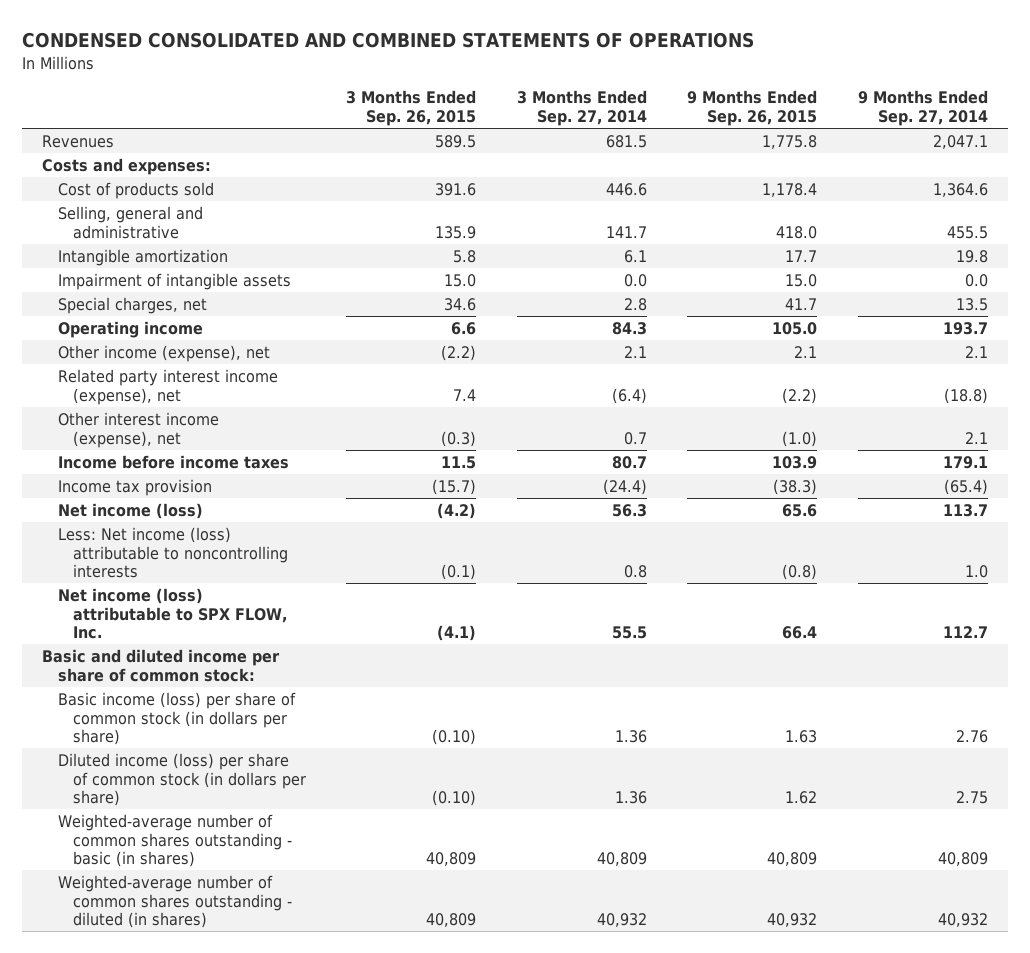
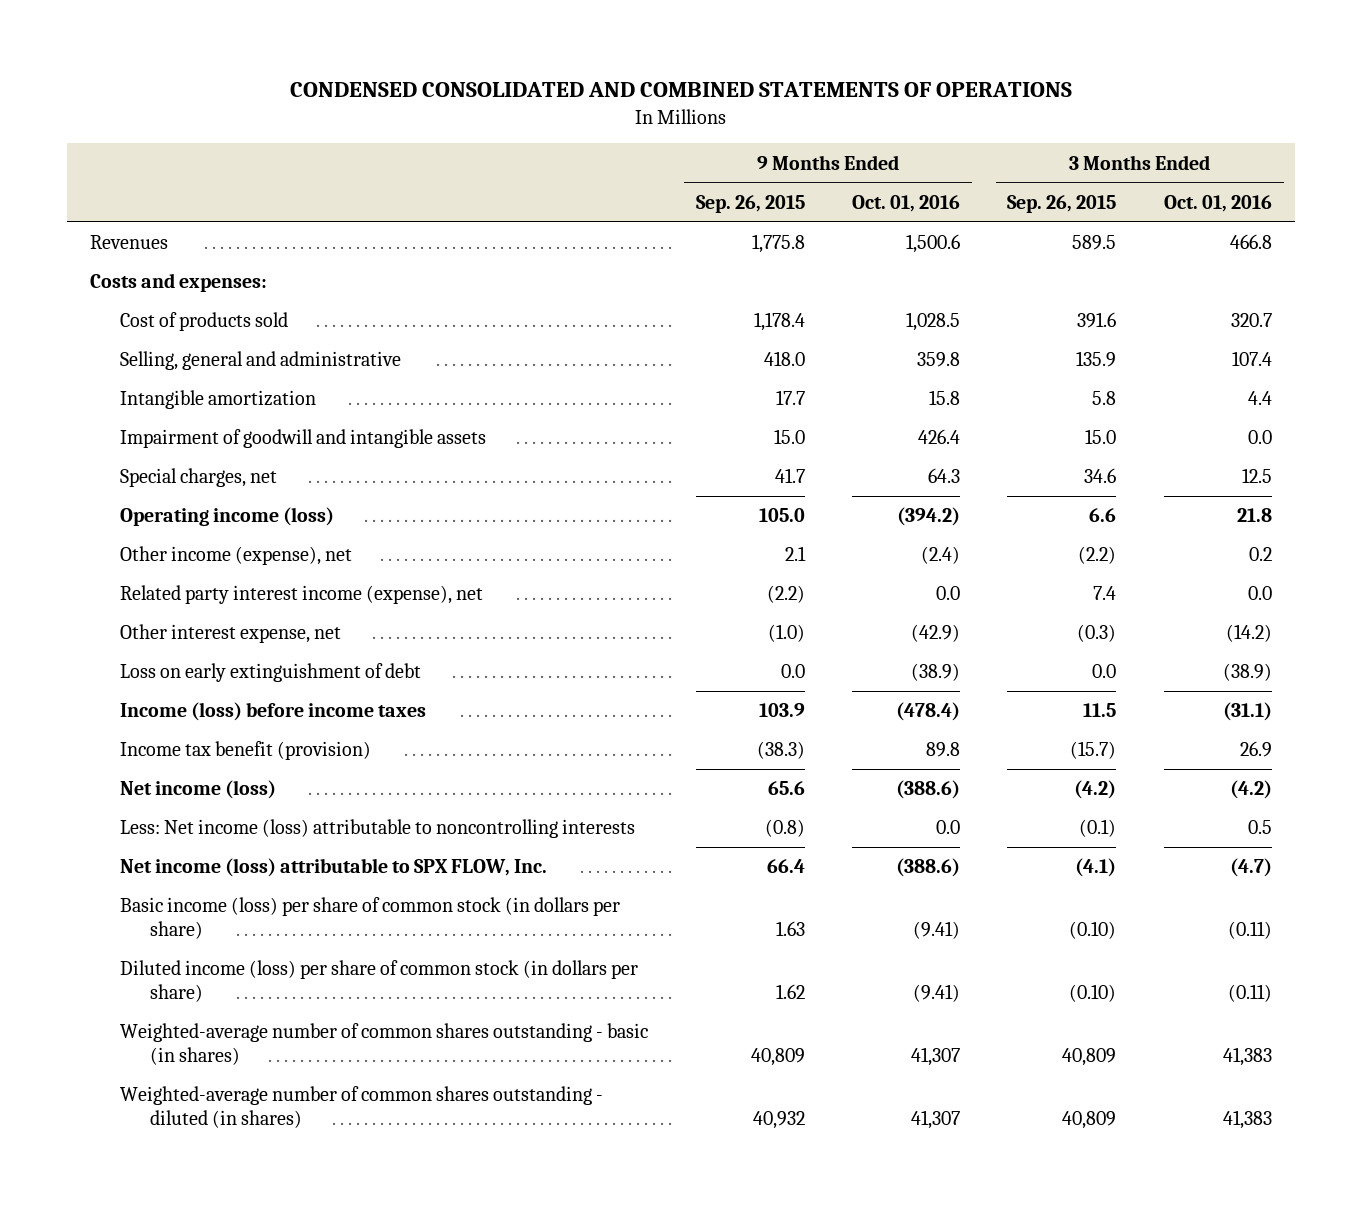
- | 3 Months Ended Sep. 26, 2015 | 3 Months Ended Sep. 27, 2014 | 9 Months Ended Sep. 26, 2015 | 9 Months Ended Sep. 27, 2014
+ | 9 Months Ended Sep. 26, 2015 | 9 Months Ended Oct. 01, 2016 | 3 Months Ended Sep. 26, 2015 | 3 Months Ended Oct. 01, 2016
- Impairment of intangible assets | 15.0 | 0.0 | 15.0 | 0.0
+ Impairment of goodwill and intangible assets | 15.0 | 426.4 | 15.0 | 0.0
- Operating income | 6.6 | 84.3 | 105.0 | 193.7
+ Operating income (loss) | 105.0 | (394.2) | 6.6 | 21.8
- Other interest income (expense), net | (0.3) | 0.7 | (1.0) | 2.1
- Income before income taxes | 11.5 | 80.7 | 103.9 | 179.1
- Income tax provision | (15.7) | (24.4) | (38.3) | (65.4)
+ Other interest expense, net | (1.0) | (42.9) | (0.3) | (14.2)
+ Loss on early extinguishment of debt | 0.0 | (38.9) | 0.0 | (38.9)
+ Income (loss) before income taxes | 103.9 | (478.4) | 11.5 | (31.1)
+ Income tax benefit (provision) | (38.3) | 89.8 | (15.7) | 26.9
- Basic and diluted income per share of common stock:

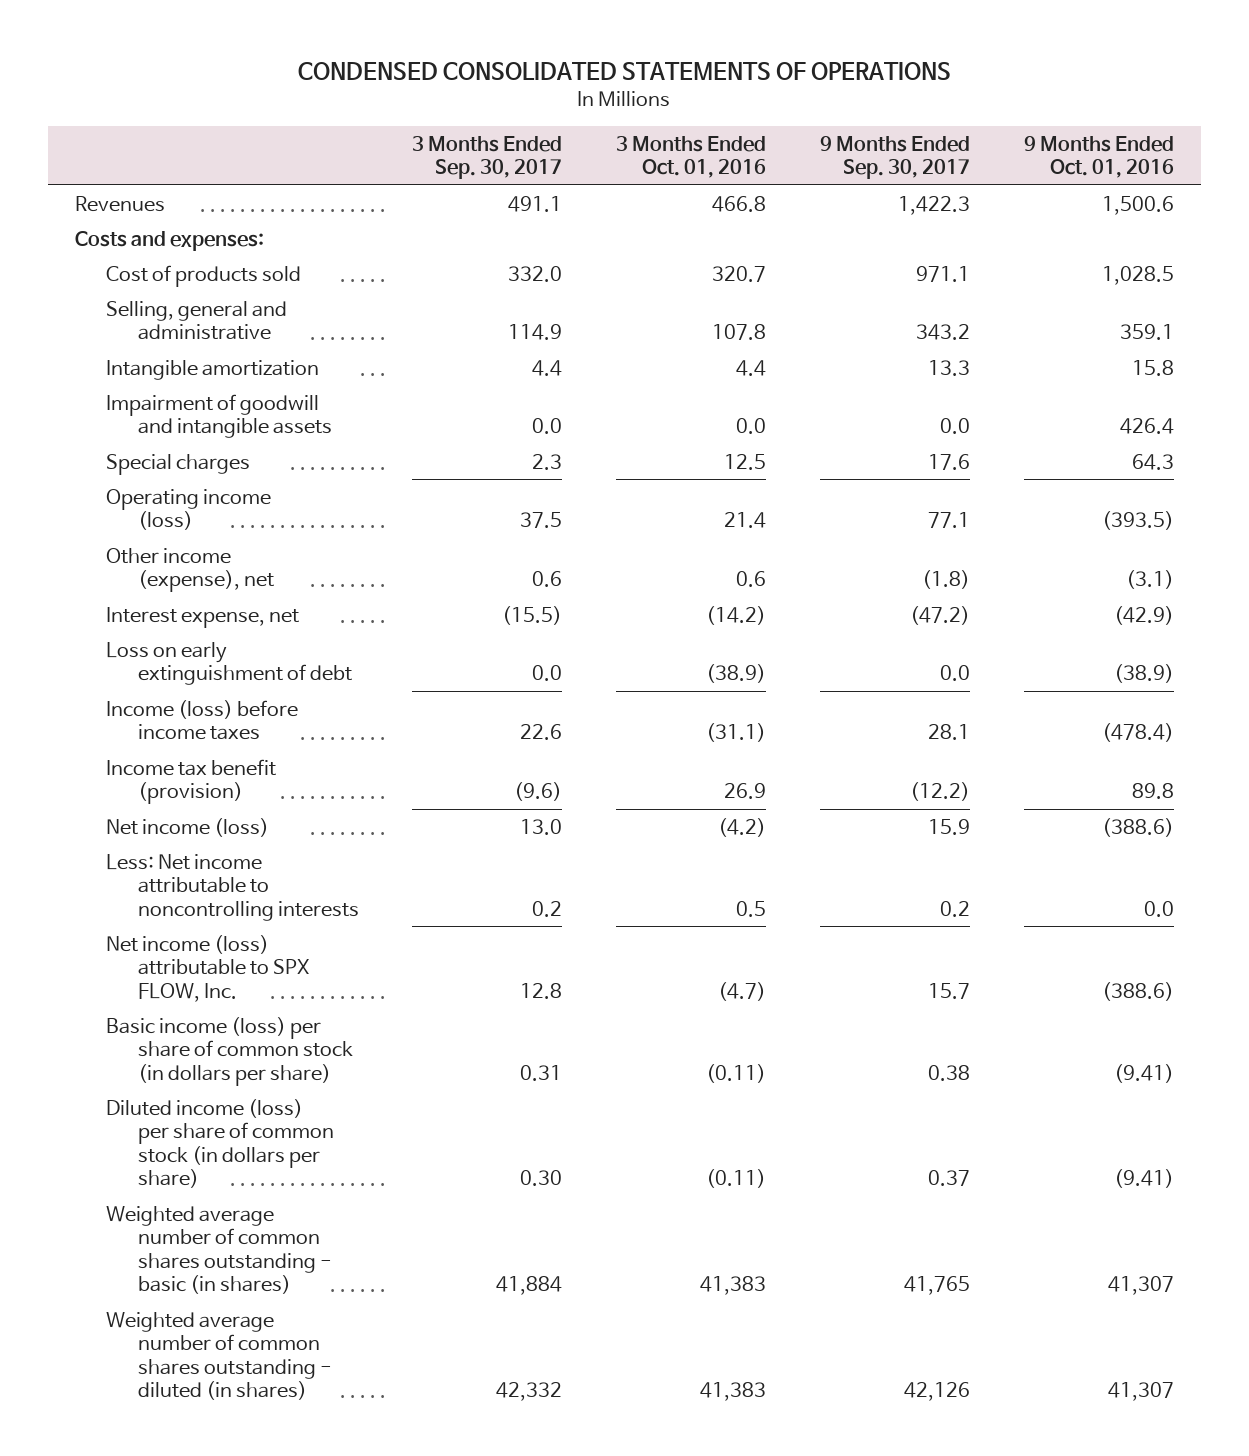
- CONDENSED CONSOLIDATED AND COMBINED STATEMENTS OF OPERATIONS
+ CONDENSED CONSOLIDATED STATEMENTS OF OPERATIONS
- | 9 Months Ended Sep. 26, 2015 | 9 Months Ended Oct. 01, 2016 | 3 Months Ended Sep. 26, 2015 | 3 Months Ended Oct. 01, 2016
+ | 3 Months Ended Sep. 30, 2017 | 3 Months Ended Oct. 01, 2016 | 9 Months Ended Sep. 30, 2017 | 9 Months Ended Oct. 01, 2016
- Selling, general and administrative | 418.0 | 359.8 | 135.9 | 107.4
+ Selling, general and administrative | 114.9 | 107.8 | 343.2 | 359.1
- Special charges, net | 41.7 | 64.3 | 34.6 | 12.5
- Operating income (loss) | 105.0 | (394.2) | 6.6 | 21.8
- Other income (expense), net | 2.1 | (2.4) | (2.2) | 0.2
- Related party interest income (expense), net | (2.2) | 0.0 | 7.4 | 0.0
- Other interest expense, net | (1.0) | (42.9) | (0.3) | (14.2)
+ Special charges | 2.3 | 12.5 | 17.6 | 64.3
+ Operating income (loss) | 37.5 | 21.4 | 77.1 | (393.5)
+ Other income (expense), net | 0.6 | 0.6 | (1.8) | (3.1)
+ Interest expense, net | (15.5) | (14.2) | (47.2) | (42.9)
- Less: Net income (loss) attributable to noncontrolling interests | (0.8) | 0.0 | (0.1) | 0.5
+ Less: Net income attributable to noncontrolling interests | 0.2 | 0.5 | 0.2 | 0.0
- Weighted-average number of common shares outstanding - basic (in shares) | 40,809 | 41,307 | 40,809 | 41,383
- Weighted-average number of common shares outstanding - diluted (in shares) | 40,932 | 41,307 | 40,809 | 41,383
+ Weighted average number of common shares outstanding - basic (in shares) | 41,884 | 41,383 | 41,765 | 41,307
+ Weighted average number of common shares outstanding - diluted (in shares) | 42,332 | 41,383 | 42,126 | 41,307

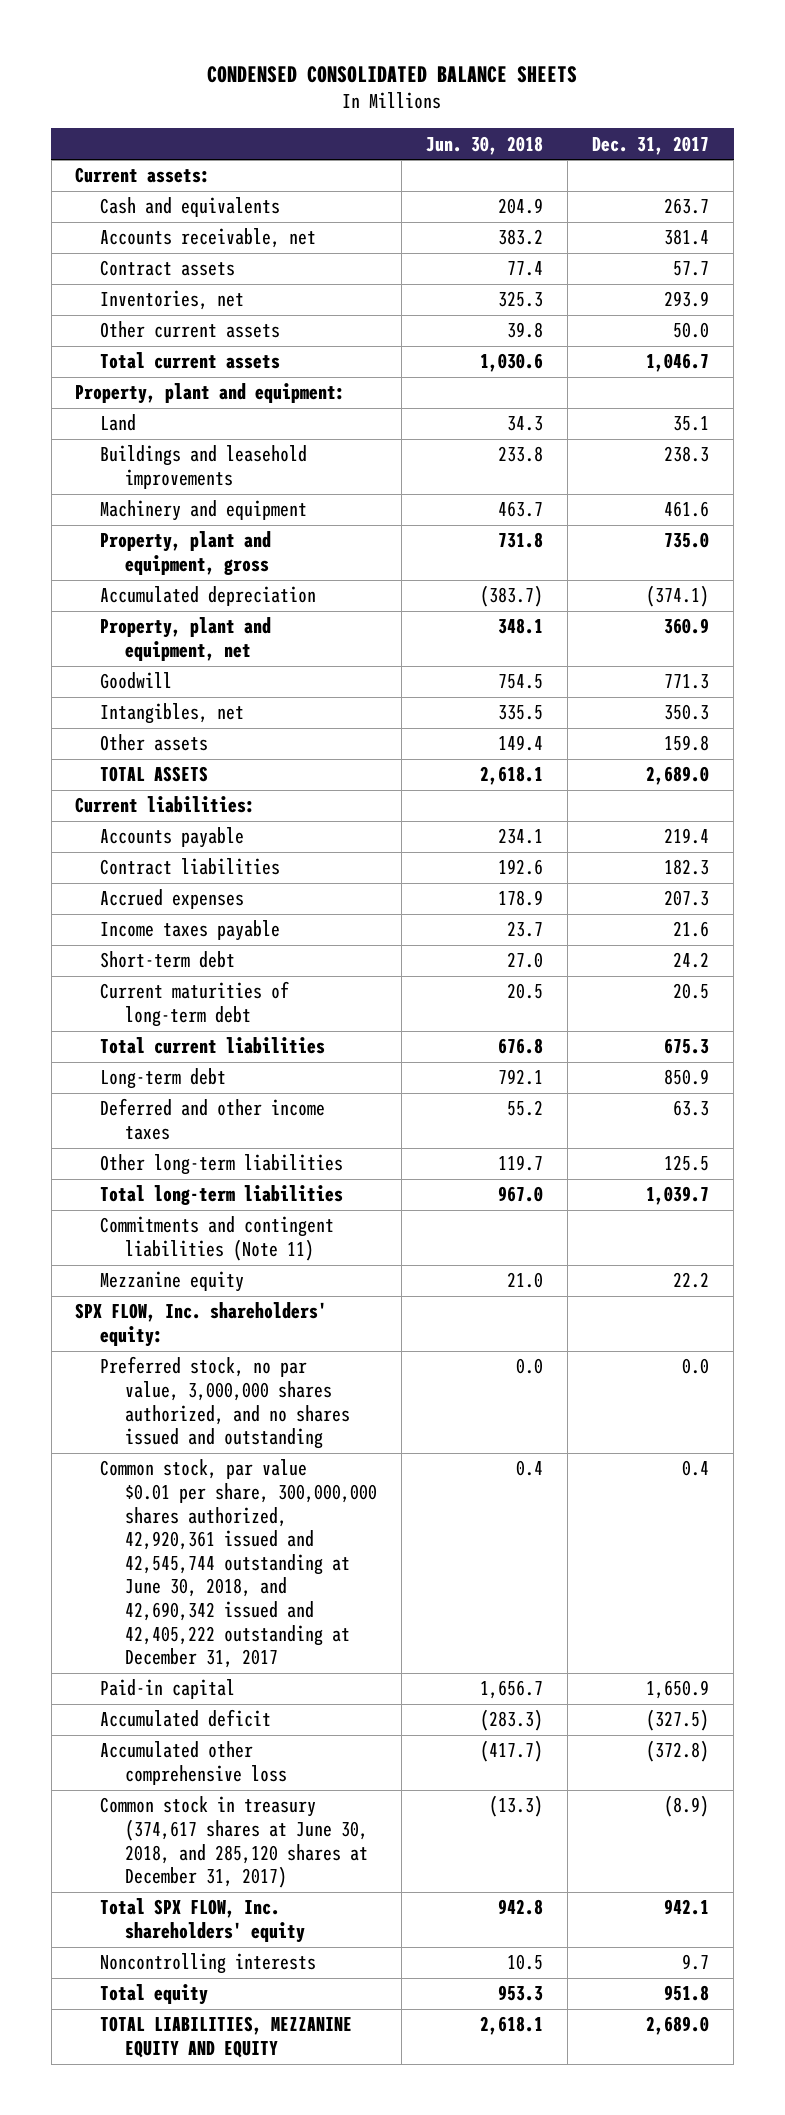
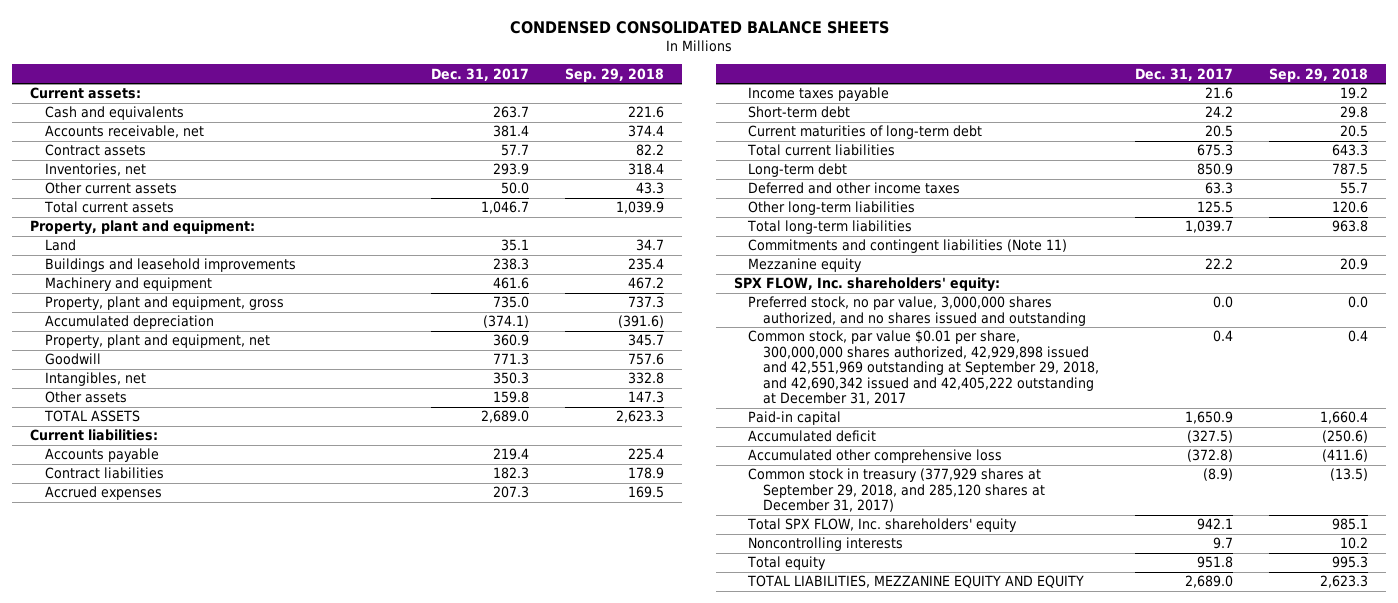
- | Jun. 30, 2018 | Dec. 31, 2017
+ | Dec. 31, 2017 | Sep. 29, 2018
- Common stock, par value $0.01 per share, 300,000,000 shares authorized, 42,920,361 issued and 42,545,744 outstanding at June 30, 2018, and 42,690,342 issued and 42,405,222 outstanding at December 31, 2017 | 0.4 | 0.4
+ Common stock, par value $0.01 per share, 300,000,000 shares authorized, 42,929,898 issued and 42,551,969 outstanding at September 29, 2018, and 42,690,342 issued and 42,405,222 outstanding at December 31, 2017 | 0.4 | 0.4
- Common stock in treasury (374,617 shares at June 30, 2018, and 285,120 shares at December 31, 2017) | (13.3) | (8.9)
+ Common stock in treasury (377,929 shares at September 29, 2018, and 285,120 shares at December 31, 2017) | (8.9) | (13.5)

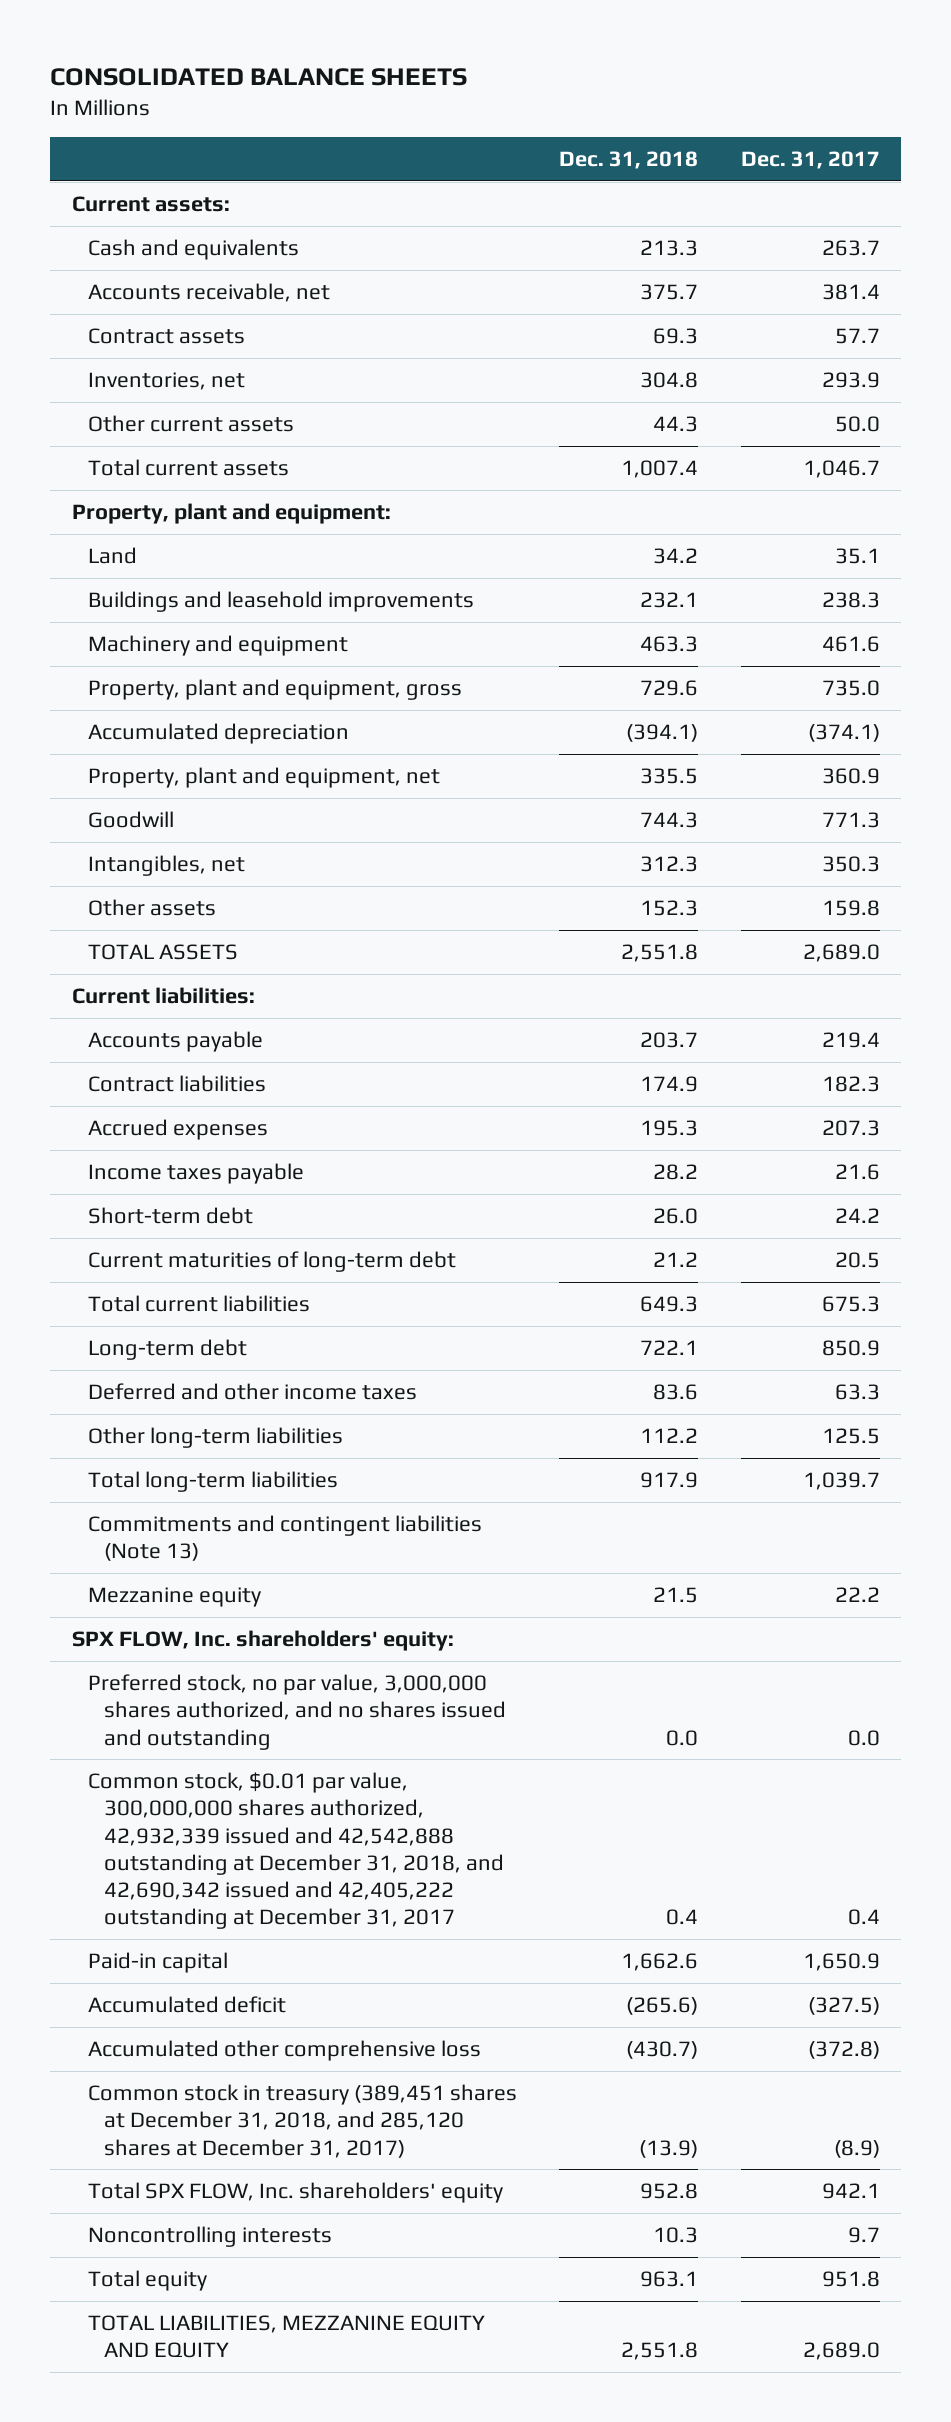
- CONDENSED CONSOLIDATED BALANCE SHEETS
+ CONSOLIDATED BALANCE SHEETS
- | Dec. 31, 2017 | Sep. 29, 2018
+ | Dec. 31, 2018 | Dec. 31, 2017
- Commitments and contingent liabilities (Note 11)
+ Commitments and contingent liabilities (Note 13)
- Common stock, par value $0.01 per share, 300,000,000 shares authorized, 42,929,898 issued and 42,551,969 outstanding at September 29, 2018, and 42,690,342 issued and 42,405,222 outstanding at December 31, 2017 | 0.4 | 0.4
+ Common stock, $0.01 par value, 300,000,000 shares authorized, 42,932,339 issued and 42,542,888 outstanding at December 31, 2018, and 42,690,342 issued and 42,405,222 outstanding at December 31, 2017 | 0.4 | 0.4
- Common stock in treasury (377,929 shares at September 29, 2018, and 285,120 shares at December 31, 2017) | (8.9) | (13.5)
+ Common stock in treasury (389,451 shares at December 31, 2018, and 285,120 shares at December 31, 2017) | (13.9) | (8.9)

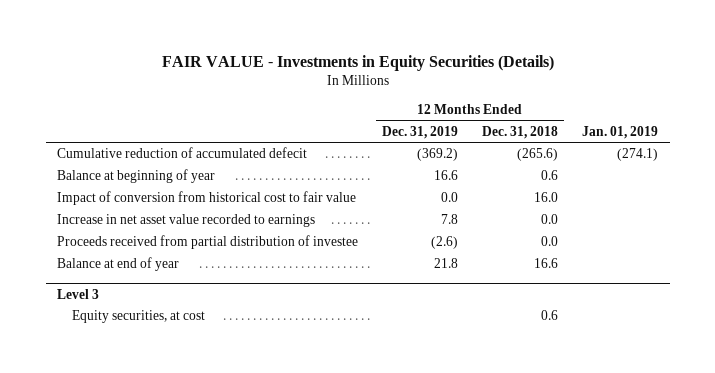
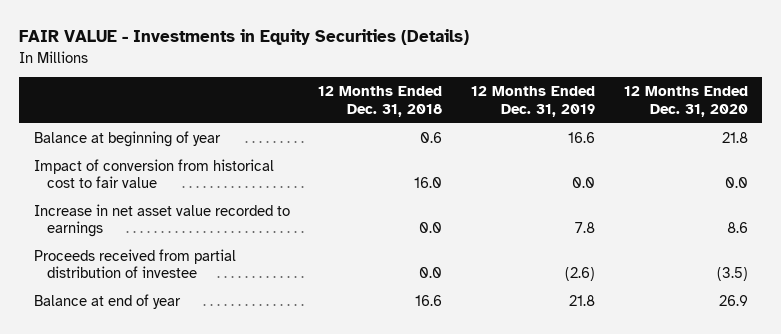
- | 12 Months Ended Dec. 31, 2019 | 12 Months Ended Dec. 31, 2018 | Jan. 01, 2019
+ | 12 Months Ended Dec. 31, 2018 | 12 Months Ended Dec. 31, 2019 | 12 Months Ended Dec. 31, 2020
- Cumulative reduction of accumulated defecit | (369.2) | (265.6) | (274.1)
- Level 3
- Equity securities, at cost | | 0.6 |

